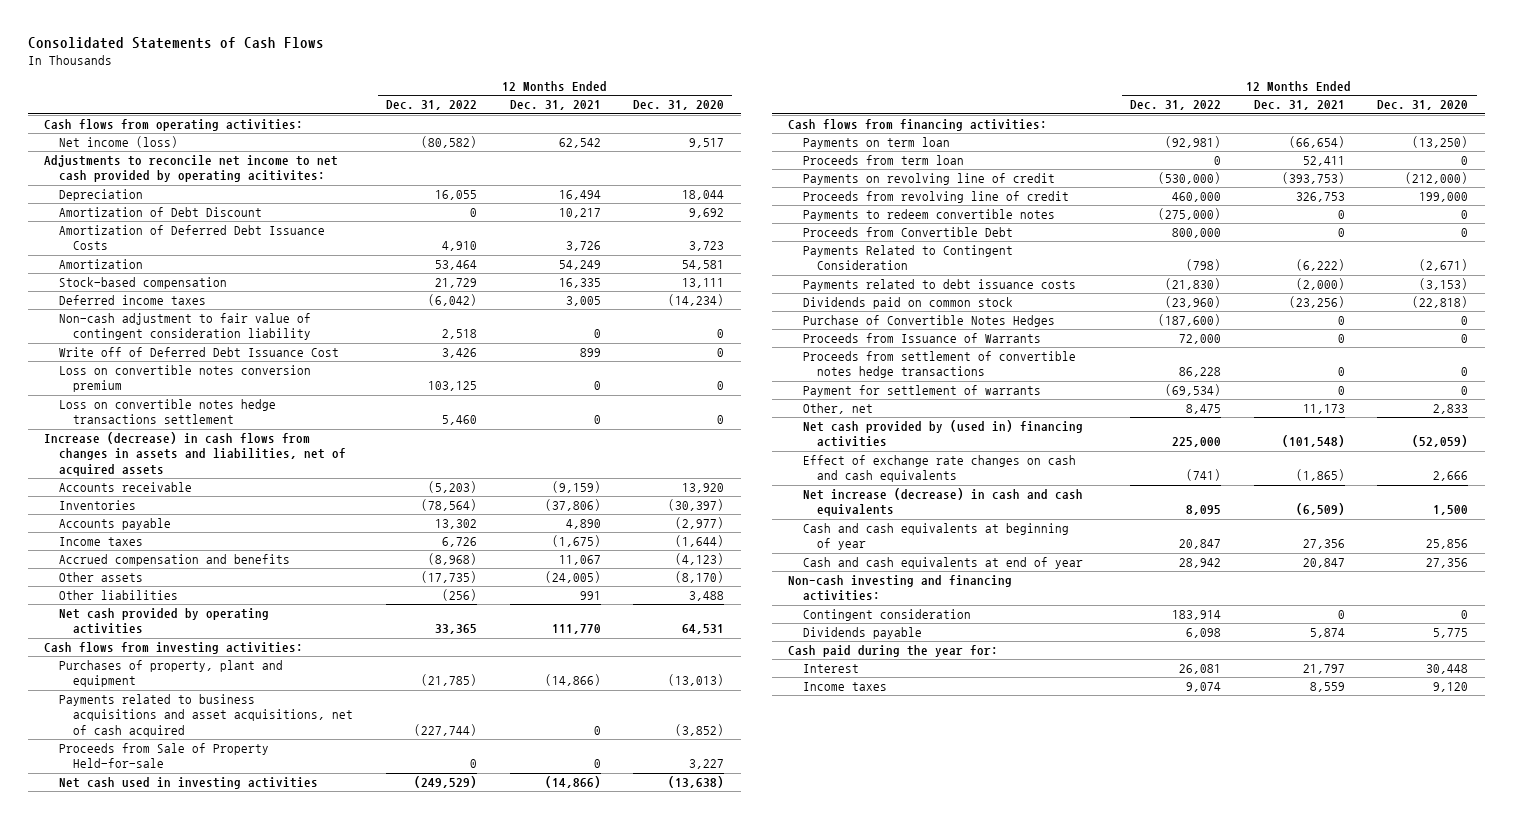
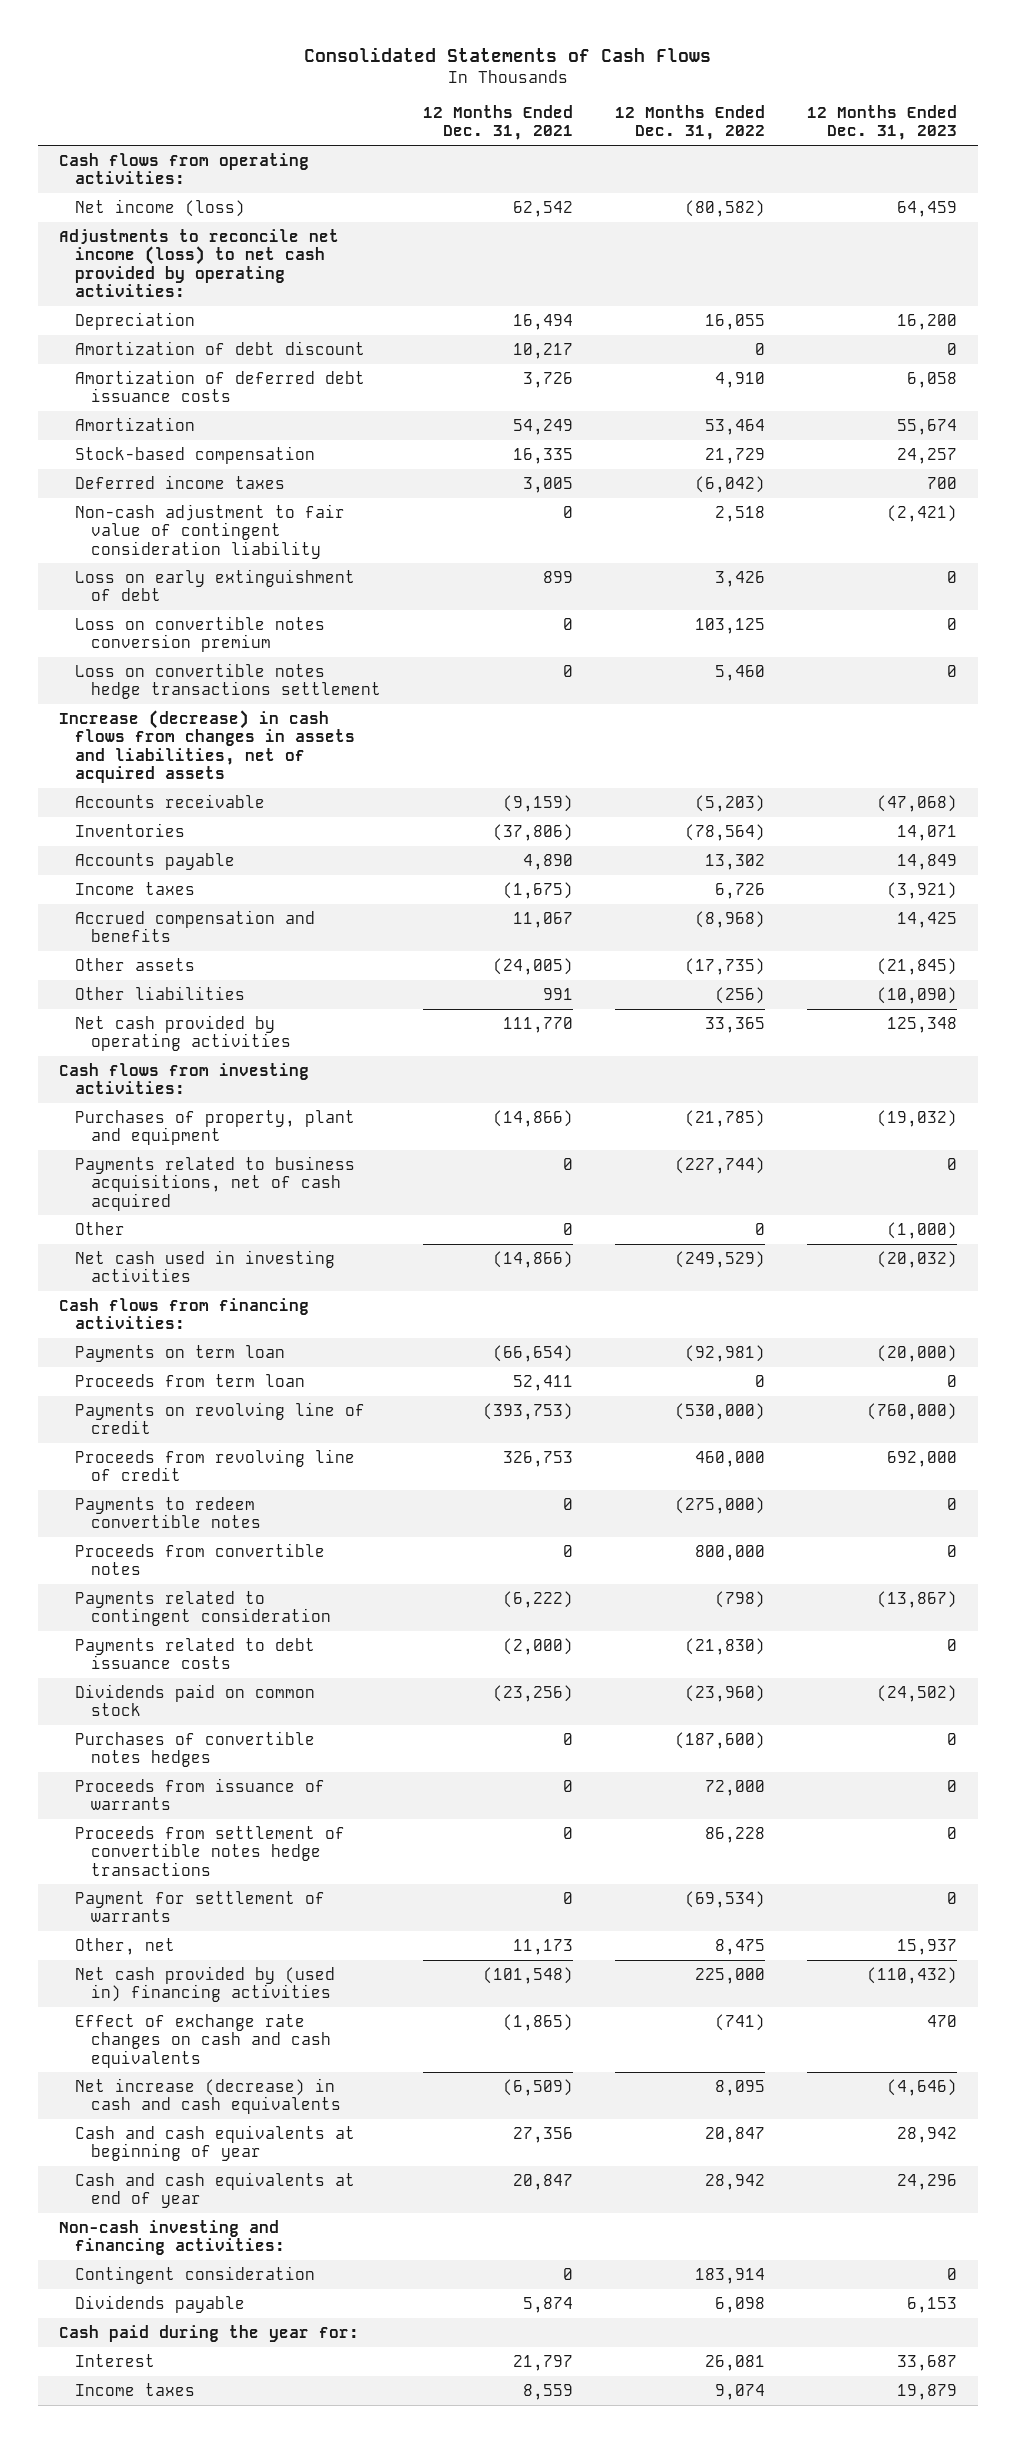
- | 12 Months Ended Dec. 31, 2022 | 12 Months Ended Dec. 31, 2021 | 12 Months Ended Dec. 31, 2020
+ | 12 Months Ended Dec. 31, 2021 | 12 Months Ended Dec. 31, 2022 | 12 Months Ended Dec. 31, 2023
- Adjustments to reconcile net income to net cash provided by operating acitivites:
+ Adjustments to reconcile net income (loss) to net cash provided by operating activities:
- Amortization of Debt Discount | 0 | 10,217 | 9,692
- Amortization of Deferred Debt Issuance Costs | 4,910 | 3,726 | 3,723
+ Amortization of debt discount | 10,217 | 0 | 0
+ Amortization of deferred debt issuance costs | 3,726 | 4,910 | 6,058
- Write off of Deferred Debt Issuance Cost | 3,426 | 899 | 0
+ Loss on early extinguishment of debt | 899 | 3,426 | 0
- Payments related to business acquisitions and asset acquisitions, net of cash acquired | (227,744) | 0 | (3,852)
- Proceeds from Sale of Property Held-for-sale | 0 | 0 | 3,227
+ Payments related to business acquisitions, net of cash acquired | 0 | (227,744) | 0
+ Other | 0 | 0 | (1,000)
- Proceeds from Convertible Debt | 800,000 | 0 | 0
- Payments Related to Contingent Consideration | (798) | (6,222) | (2,671)
+ Proceeds from convertible notes | 0 | 800,000 | 0
+ Payments related to contingent consideration | (6,222) | (798) | (13,867)
- Purchase of Convertible Notes Hedges | (187,600) | 0 | 0
- Proceeds from Issuance of Warrants | 72,000 | 0 | 0
+ Purchases of convertible notes hedges | 0 | (187,600) | 0
+ Proceeds from issuance of warrants | 0 | 72,000 | 0

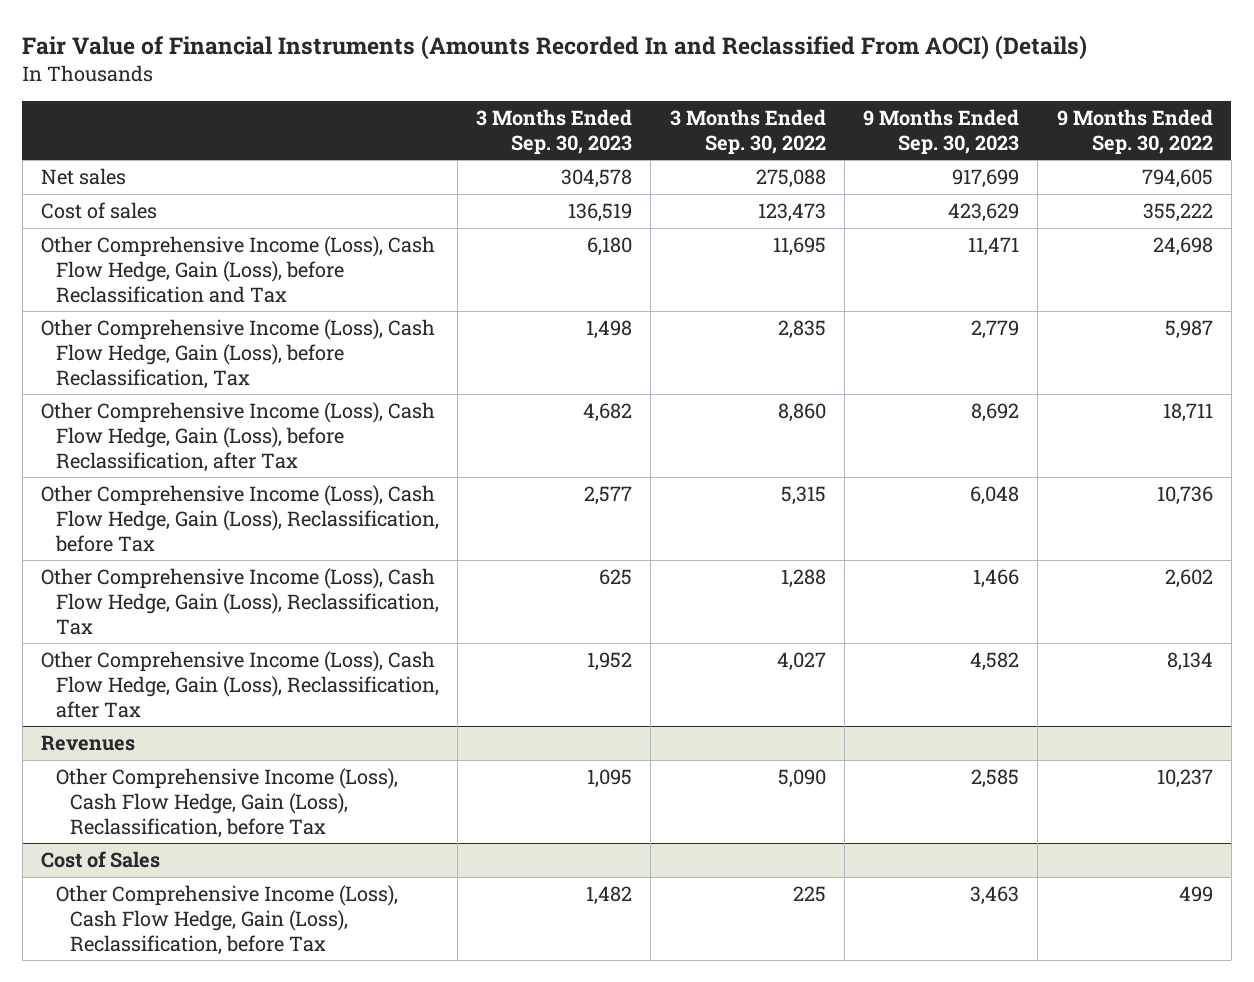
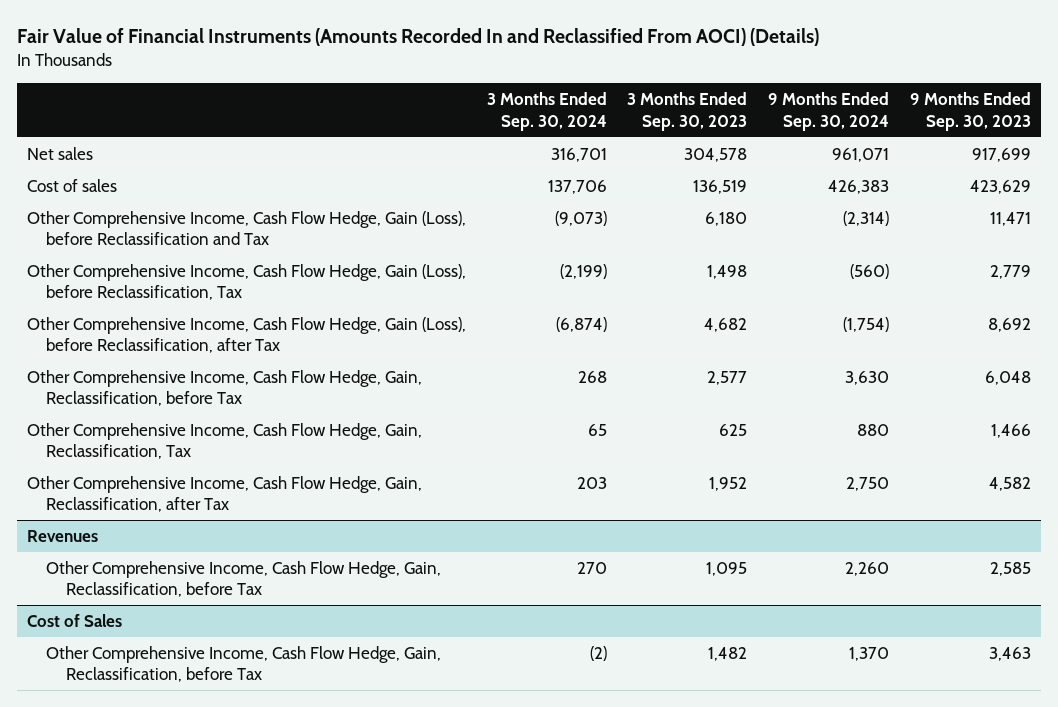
- | 3 Months Ended Sep. 30, 2023 | 3 Months Ended Sep. 30, 2022 | 9 Months Ended Sep. 30, 2023 | 9 Months Ended Sep. 30, 2022
+ | 3 Months Ended Sep. 30, 2024 | 3 Months Ended Sep. 30, 2023 | 9 Months Ended Sep. 30, 2024 | 9 Months Ended Sep. 30, 2023
- Other Comprehensive Income (Loss), Cash Flow Hedge, Gain (Loss), before Reclassification and Tax | 6,180 | 11,695 | 11,471 | 24,698
- Other Comprehensive Income (Loss), Cash Flow Hedge, Gain (Loss), before Reclassification, Tax | 1,498 | 2,835 | 2,779 | 5,987
- Other Comprehensive Income (Loss), Cash Flow Hedge, Gain (Loss), before Reclassification, after Tax | 4,682 | 8,860 | 8,692 | 18,711
- Other Comprehensive Income (Loss), Cash Flow Hedge, Gain (Loss), Reclassification, before Tax | 2,577 | 5,315 | 6,048 | 10,736
- Other Comprehensive Income (Loss), Cash Flow Hedge, Gain (Loss), Reclassification, Tax | 625 | 1,288 | 1,466 | 2,602
- Other Comprehensive Income (Loss), Cash Flow Hedge, Gain (Loss), Reclassification, after Tax | 1,952 | 4,027 | 4,582 | 8,134
+ Other Comprehensive Income, Cash Flow Hedge, Gain (Loss), before Reclassification and Tax | (9,073) | 6,180 | (2,314) | 11,471
+ Other Comprehensive Income, Cash Flow Hedge, Gain (Loss), before Reclassification, Tax | (2,199) | 1,498 | (560) | 2,779
+ Other Comprehensive Income, Cash Flow Hedge, Gain (Loss), before Reclassification, after Tax | (6,874) | 4,682 | (1,754) | 8,692
+ Other Comprehensive Income, Cash Flow Hedge, Gain, Reclassification, before Tax | 268 | 2,577 | 3,630 | 6,048
+ Other Comprehensive Income, Cash Flow Hedge, Gain, Reclassification, Tax | 65 | 625 | 880 | 1,466
+ Other Comprehensive Income, Cash Flow Hedge, Gain, Reclassification, after Tax | 203 | 1,952 | 2,750 | 4,582
@ Revenues
- Other Comprehensive Income (Loss), Cash Flow Hedge, Gain (Loss), Reclassification, before Tax | 1,095 | 5,090 | 2,585 | 10,237
+ Other Comprehensive Income, Cash Flow Hedge, Gain, Reclassification, before Tax | 270 | 1,095 | 2,260 | 2,585
@ Cost of Sales
- Other Comprehensive Income (Loss), Cash Flow Hedge, Gain (Loss), Reclassification, before Tax | 1,482 | 225 | 3,463 | 499
+ Other Comprehensive Income, Cash Flow Hedge, Gain, Reclassification, before Tax | (2) | 1,482 | 1,370 | 3,463

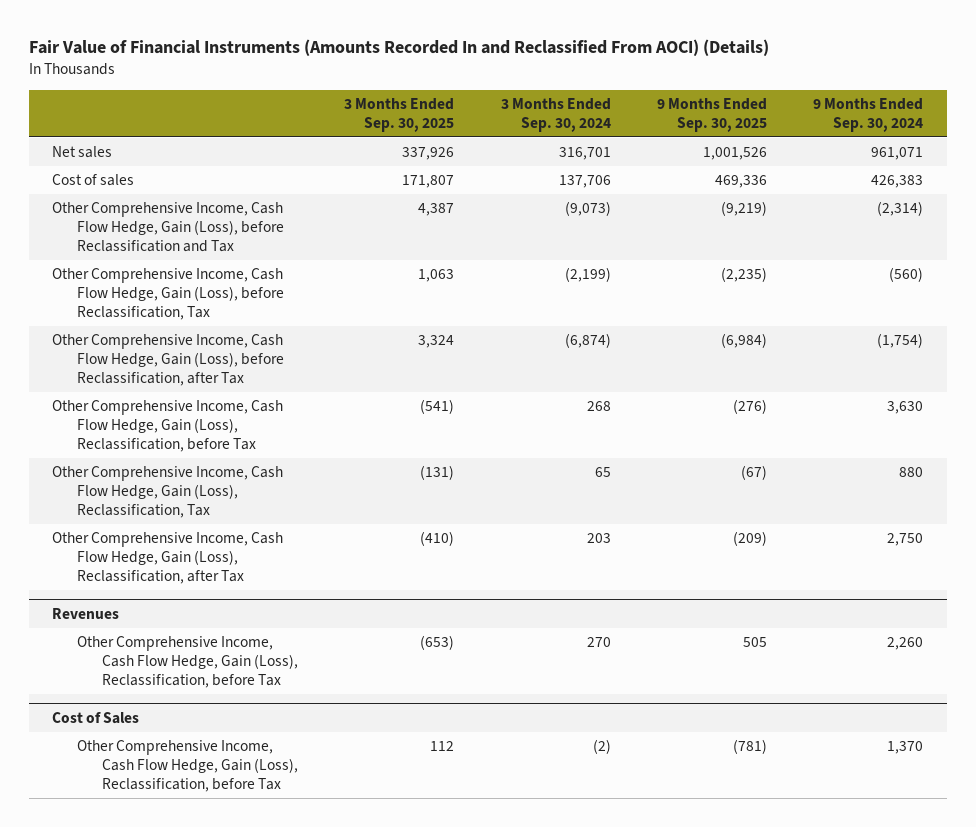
- | 3 Months Ended Sep. 30, 2024 | 3 Months Ended Sep. 30, 2023 | 9 Months Ended Sep. 30, 2024 | 9 Months Ended Sep. 30, 2023
+ | 3 Months Ended Sep. 30, 2025 | 3 Months Ended Sep. 30, 2024 | 9 Months Ended Sep. 30, 2025 | 9 Months Ended Sep. 30, 2024
- Other Comprehensive Income, Cash Flow Hedge, Gain, Reclassification, before Tax | 268 | 2,577 | 3,630 | 6,048
- Other Comprehensive Income, Cash Flow Hedge, Gain, Reclassification, Tax | 65 | 625 | 880 | 1,466
- Other Comprehensive Income, Cash Flow Hedge, Gain, Reclassification, after Tax | 203 | 1,952 | 2,750 | 4,582
+ Other Comprehensive Income, Cash Flow Hedge, Gain (Loss), Reclassification, before Tax | (541) | 268 | (276) | 3,630
+ Other Comprehensive Income, Cash Flow Hedge, Gain (Loss), Reclassification, Tax | (131) | 65 | (67) | 880
+ Other Comprehensive Income, Cash Flow Hedge, Gain (Loss), Reclassification, after Tax | (410) | 203 | (209) | 2,750
@ Revenues
- Other Comprehensive Income, Cash Flow Hedge, Gain, Reclassification, before Tax | 270 | 1,095 | 2,260 | 2,585
+ Other Comprehensive Income, Cash Flow Hedge, Gain (Loss), Reclassification, before Tax | (653) | 270 | 505 | 2,260
@ Cost of Sales
- Other Comprehensive Income, Cash Flow Hedge, Gain, Reclassification, before Tax | (2) | 1,482 | 1,370 | 3,463
+ Other Comprehensive Income, Cash Flow Hedge, Gain (Loss), Reclassification, before Tax | 112 | (2) | (781) | 1,370

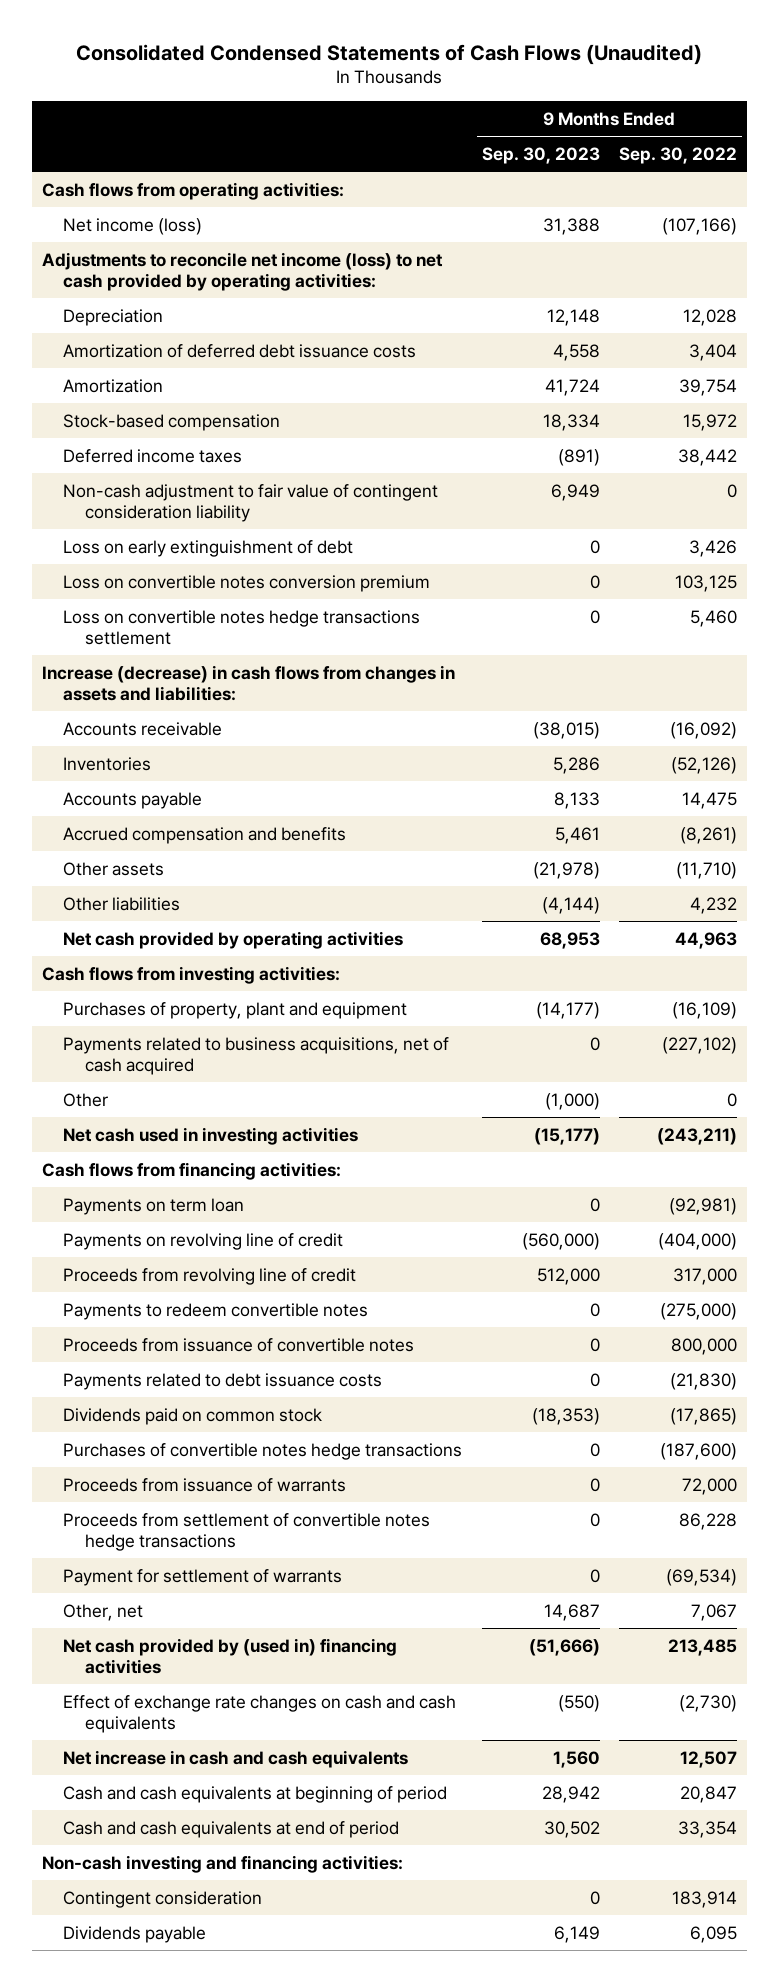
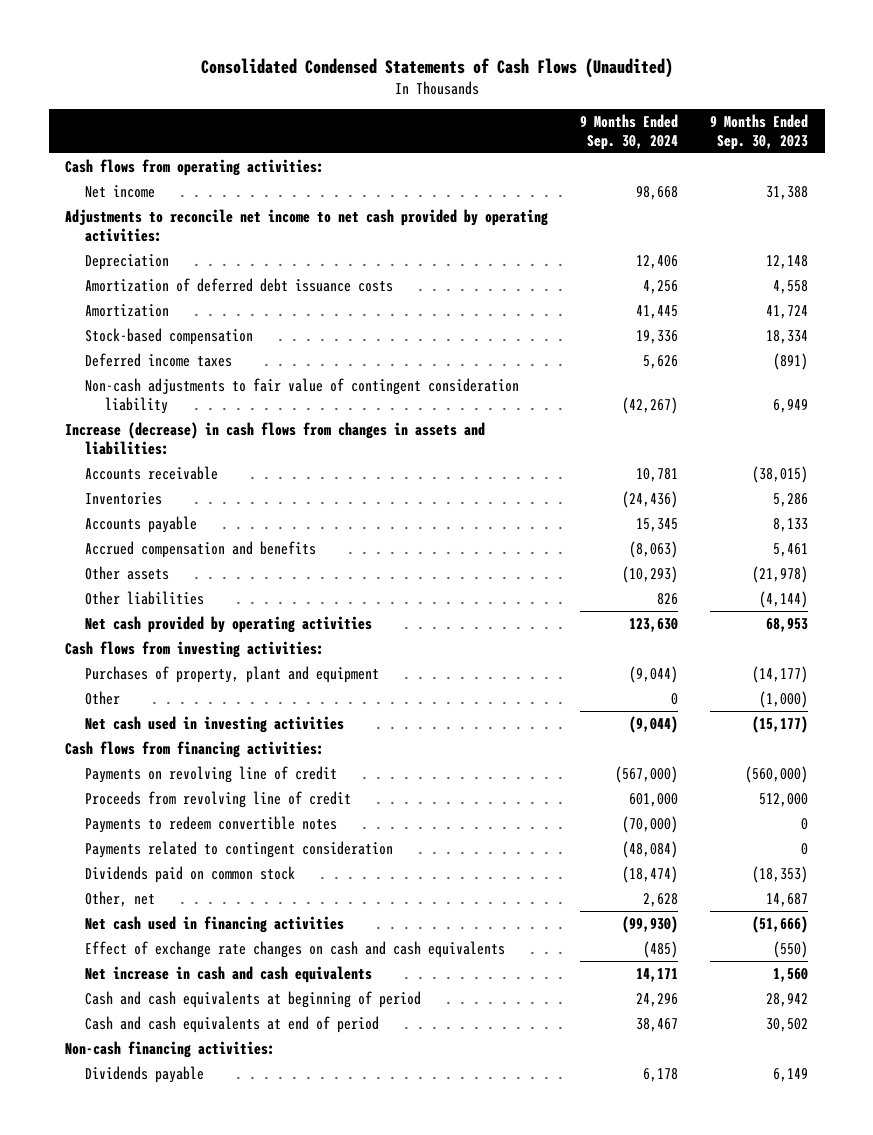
- | 9 Months Ended Sep. 30, 2023 | 9 Months Ended Sep. 30, 2022
+ | 9 Months Ended Sep. 30, 2024 | 9 Months Ended Sep. 30, 2023
- Net income (loss) | 31,388 | (107,166)
- Adjustments to reconcile net income (loss) to net cash provided by operating activities:
+ Net income | 98,668 | 31,388
+ Adjustments to reconcile net income to net cash provided by operating activities:
- Non-cash adjustment to fair value of contingent consideration liability | 6,949 | 0
- Loss on early extinguishment of debt | 0 | 3,426
- Loss on convertible notes conversion premium | 0 | 103,125
- Loss on convertible notes hedge transactions settlement | 0 | 5,460
+ Non-cash adjustments to fair value of contingent consideration liability | (42,267) | 6,949
- Payments related to business acquisitions, net of cash acquired | 0 | (227,102)
- Payments on term loan | 0 | (92,981)
- Proceeds from issuance of convertible notes | 0 | 800,000
- Payments related to debt issuance costs | 0 | (21,830)
+ Payments related to contingent consideration | (48,084) | 0
- Purchases of convertible notes hedge transactions | 0 | (187,600)
- Proceeds from issuance of warrants | 0 | 72,000
- Proceeds from settlement of convertible notes hedge transactions | 0 | 86,228
- Payment for settlement of warrants | 0 | (69,534)
- Net cash provided by (used in) financing activities | (51,666) | 213,485
+ Net cash used in financing activities | (99,930) | (51,666)
- Non-cash investing and financing activities:
- Contingent consideration | 0 | 183,914
+ Non-cash financing activities:

